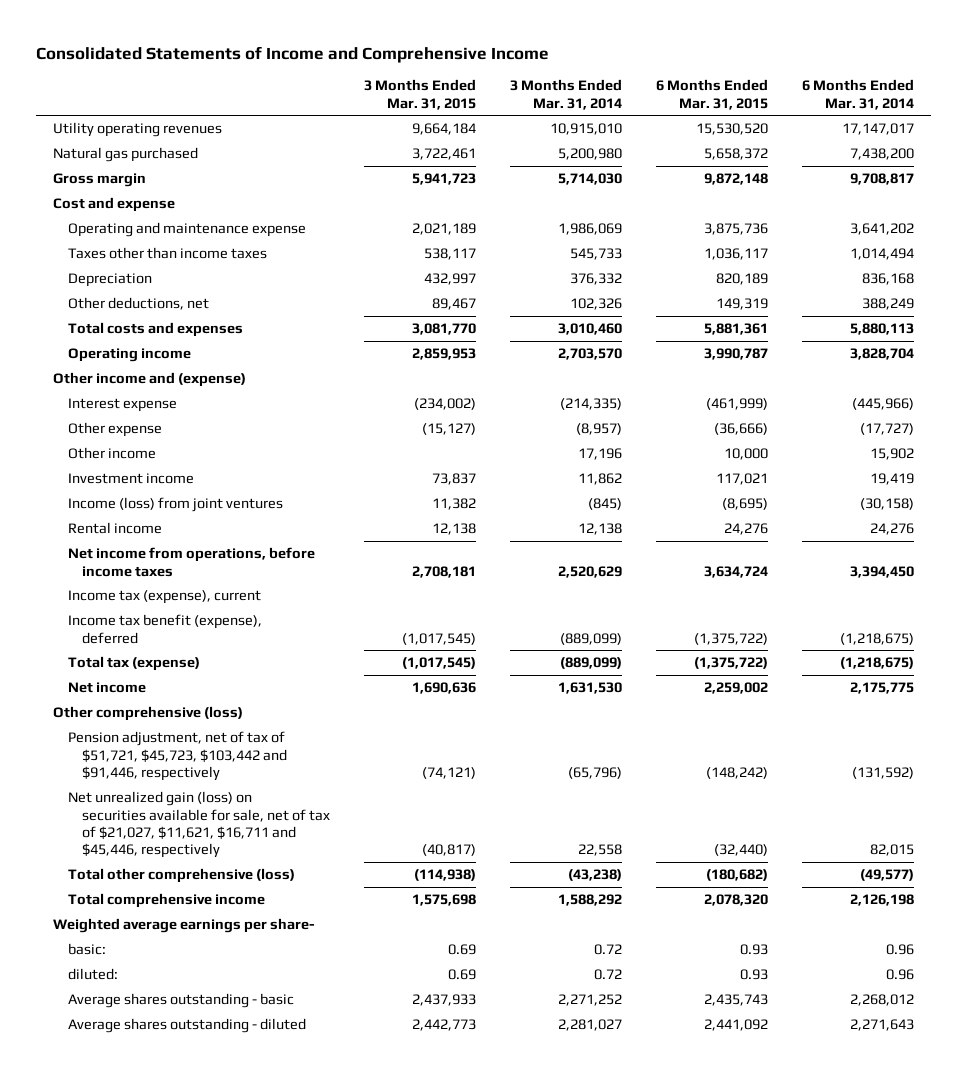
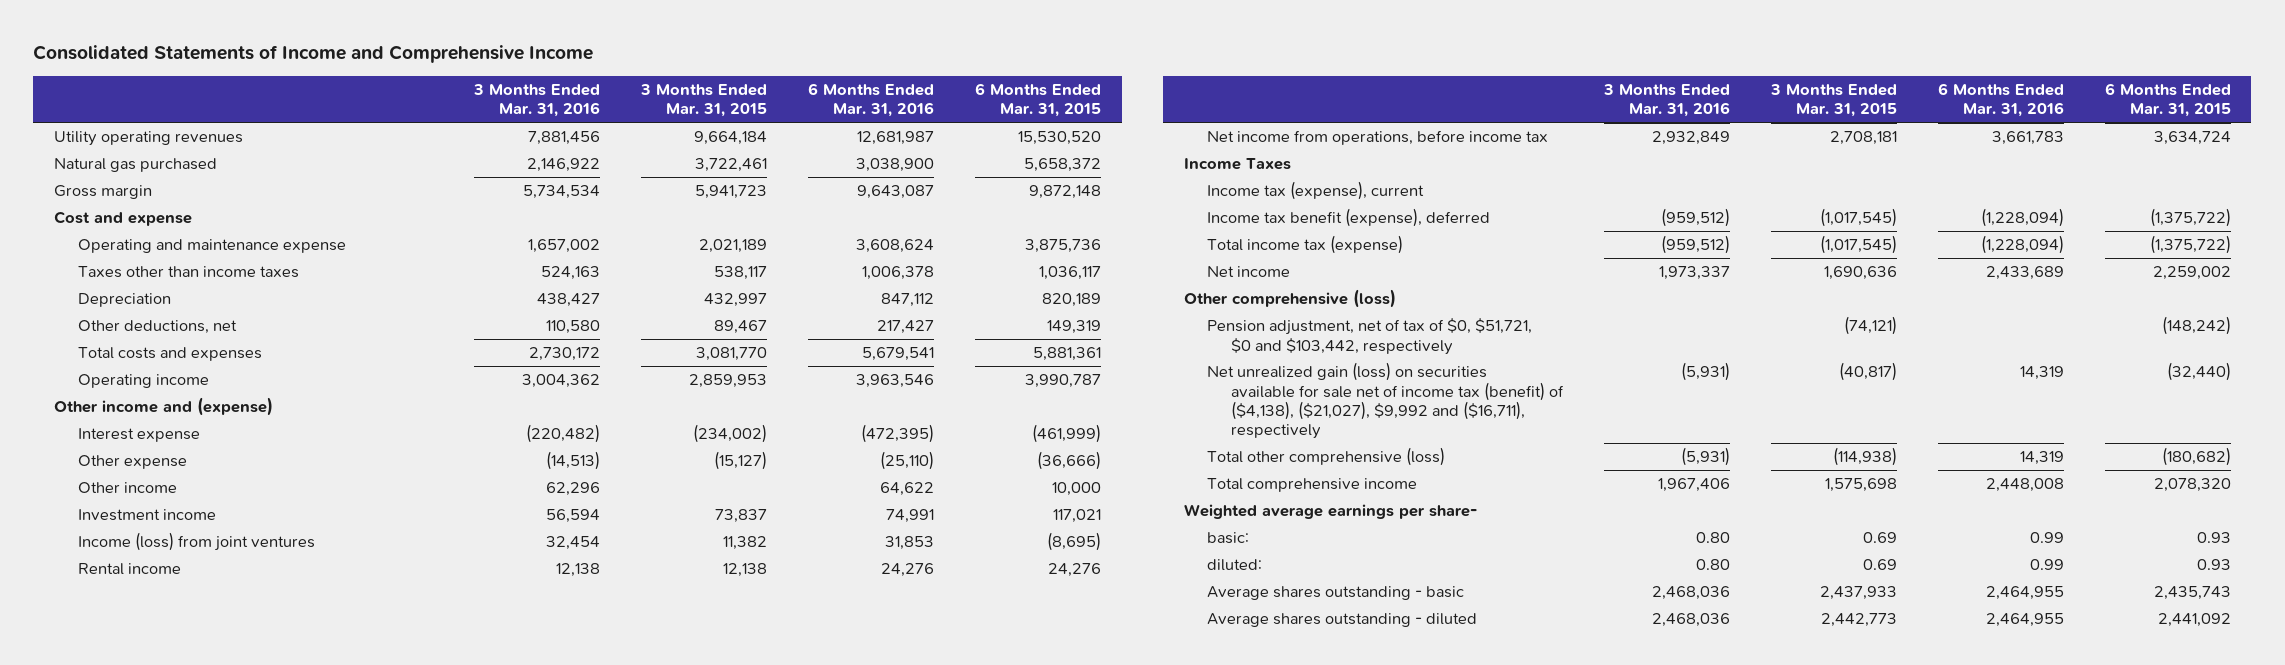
- | 3 Months Ended Mar. 31, 2015 | 3 Months Ended Mar. 31, 2014 | 6 Months Ended Mar. 31, 2015 | 6 Months Ended Mar. 31, 2014
+ | 3 Months Ended Mar. 31, 2016 | 3 Months Ended Mar. 31, 2015 | 6 Months Ended Mar. 31, 2016 | 6 Months Ended Mar. 31, 2015
- Net income from operations, before income taxes | 2,708,181 | 2,520,629 | 3,634,724 | 3,394,450
+ Net income from operations, before income tax | 2,932,849 | 2,708,181 | 3,661,783 | 3,634,724
+ Income Taxes
- Total tax (expense) | (1,017,545) | (889,099) | (1,375,722) | (1,218,675)
+ Total income tax (expense) | (959,512) | (1,017,545) | (1,228,094) | (1,375,722)
- Pension adjustment, net of tax of $51,721, $45,723, $103,442 and $91,446, respectively | (74,121) | (65,796) | (148,242) | (131,592)
- Net unrealized gain (loss) on securities available for sale, net of tax of $21,027, $11,621, $16,711 and $45,446, respectively | (40,817) | 22,558 | (32,440) | 82,015
+ Pension adjustment, net of tax of $0, $51,721, $0 and $103,442, respectively | | (74,121) | | (148,242)
+ Net unrealized gain (loss) on securities available for sale net of income tax (benefit) of ($4,138), ($21,027), $9,992 and ($16,711), respectively | (5,931) | (40,817) | 14,319 | (32,440)

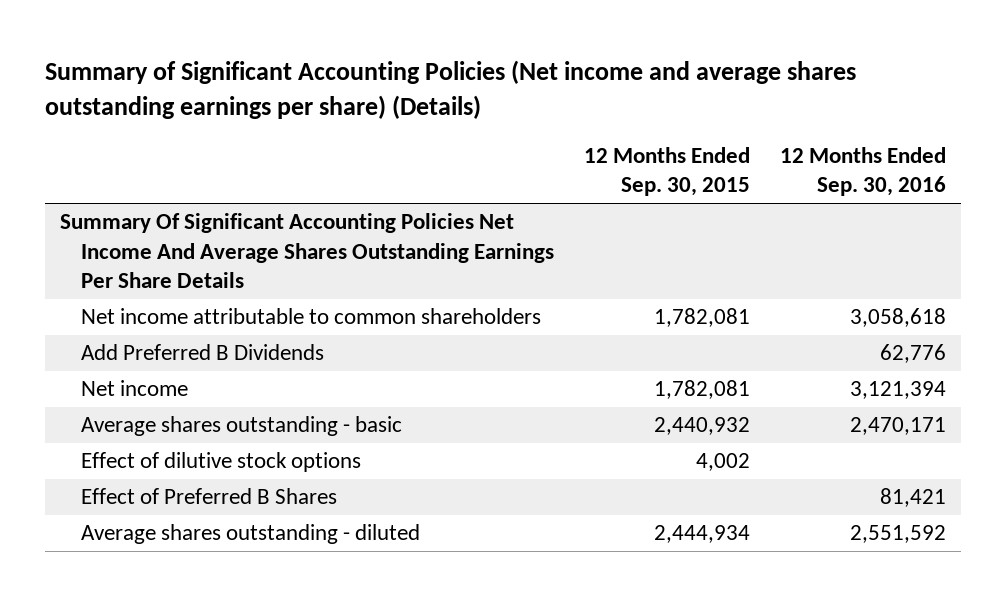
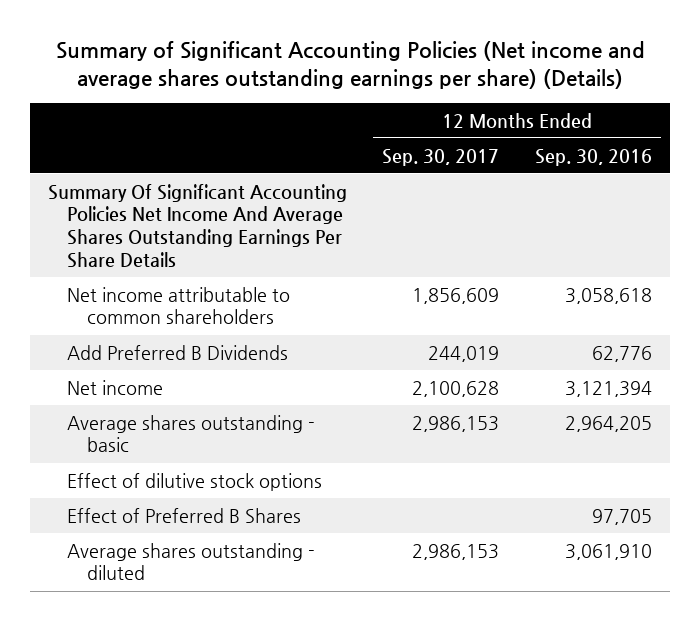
- | 12 Months Ended Sep. 30, 2015 | 12 Months Ended Sep. 30, 2016
+ | 12 Months Ended Sep. 30, 2017 | 12 Months Ended Sep. 30, 2016
- Average shares outstanding - basic | 2,440,932 | 2,470,171
+ Average shares outstanding - basic | 2,986,153 | 2,964,205
- Effect of Preferred B Shares | | 81,421
- Average shares outstanding - diluted | 2,444,934 | 2,551,592
+ Effect of Preferred B Shares | | 97,705
+ Average shares outstanding - diluted | 2,986,153 | 3,061,910

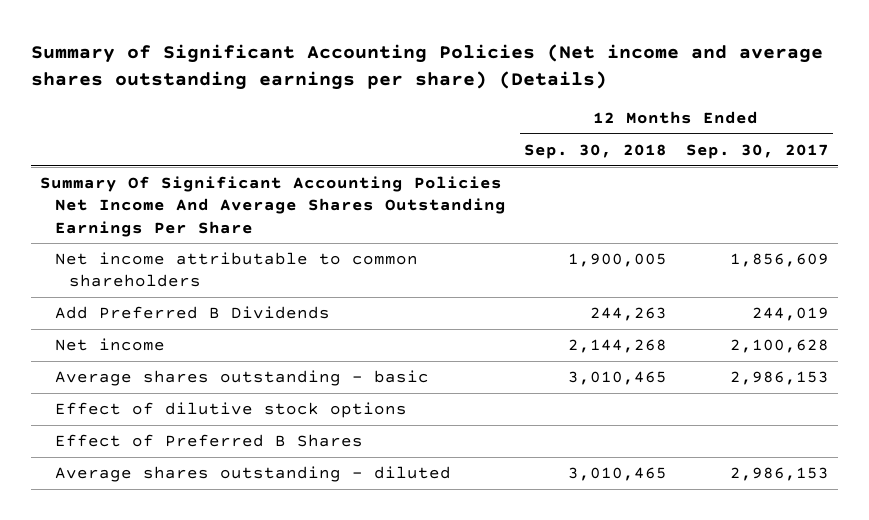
- | 12 Months Ended Sep. 30, 2017 | 12 Months Ended Sep. 30, 2016
+ | 12 Months Ended Sep. 30, 2018 | 12 Months Ended Sep. 30, 2017
- Summary Of Significant Accounting Policies Net Income And Average Shares Outstanding Earnings Per Share Details
+ Summary Of Significant Accounting Policies Net Income And Average Shares Outstanding Earnings Per Share

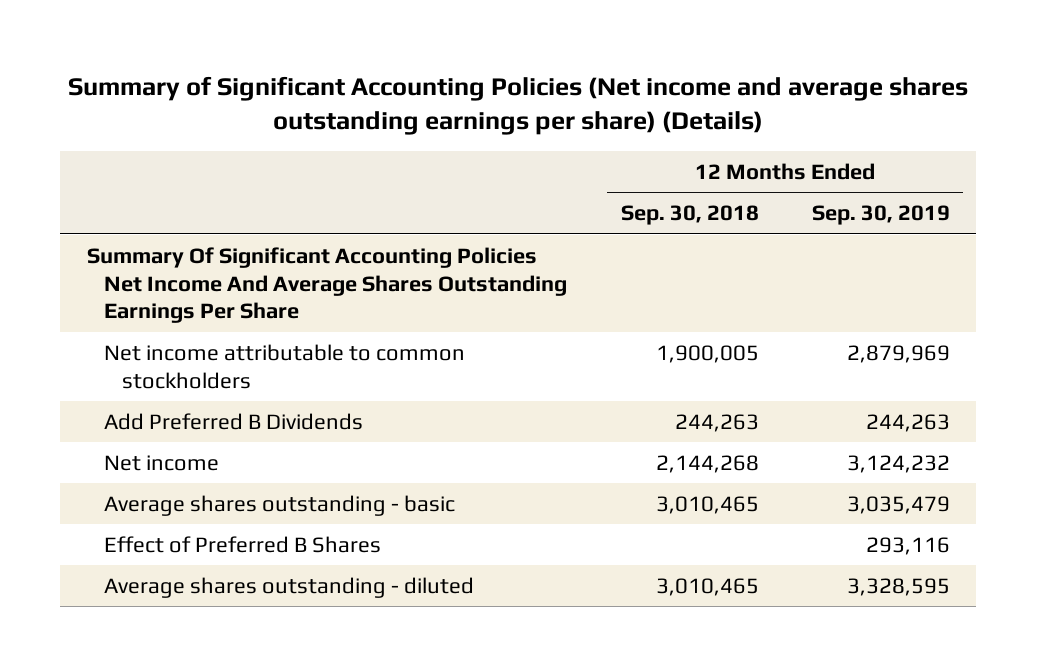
- | 12 Months Ended Sep. 30, 2018 | 12 Months Ended Sep. 30, 2017
+ | 12 Months Ended Sep. 30, 2018 | 12 Months Ended Sep. 30, 2019
- Net income attributable to common shareholders | 1,900,005 | 1,856,609
+ Net income attributable to common stockholders | 1,900,005 | 2,879,969
- Effect of dilutive stock options

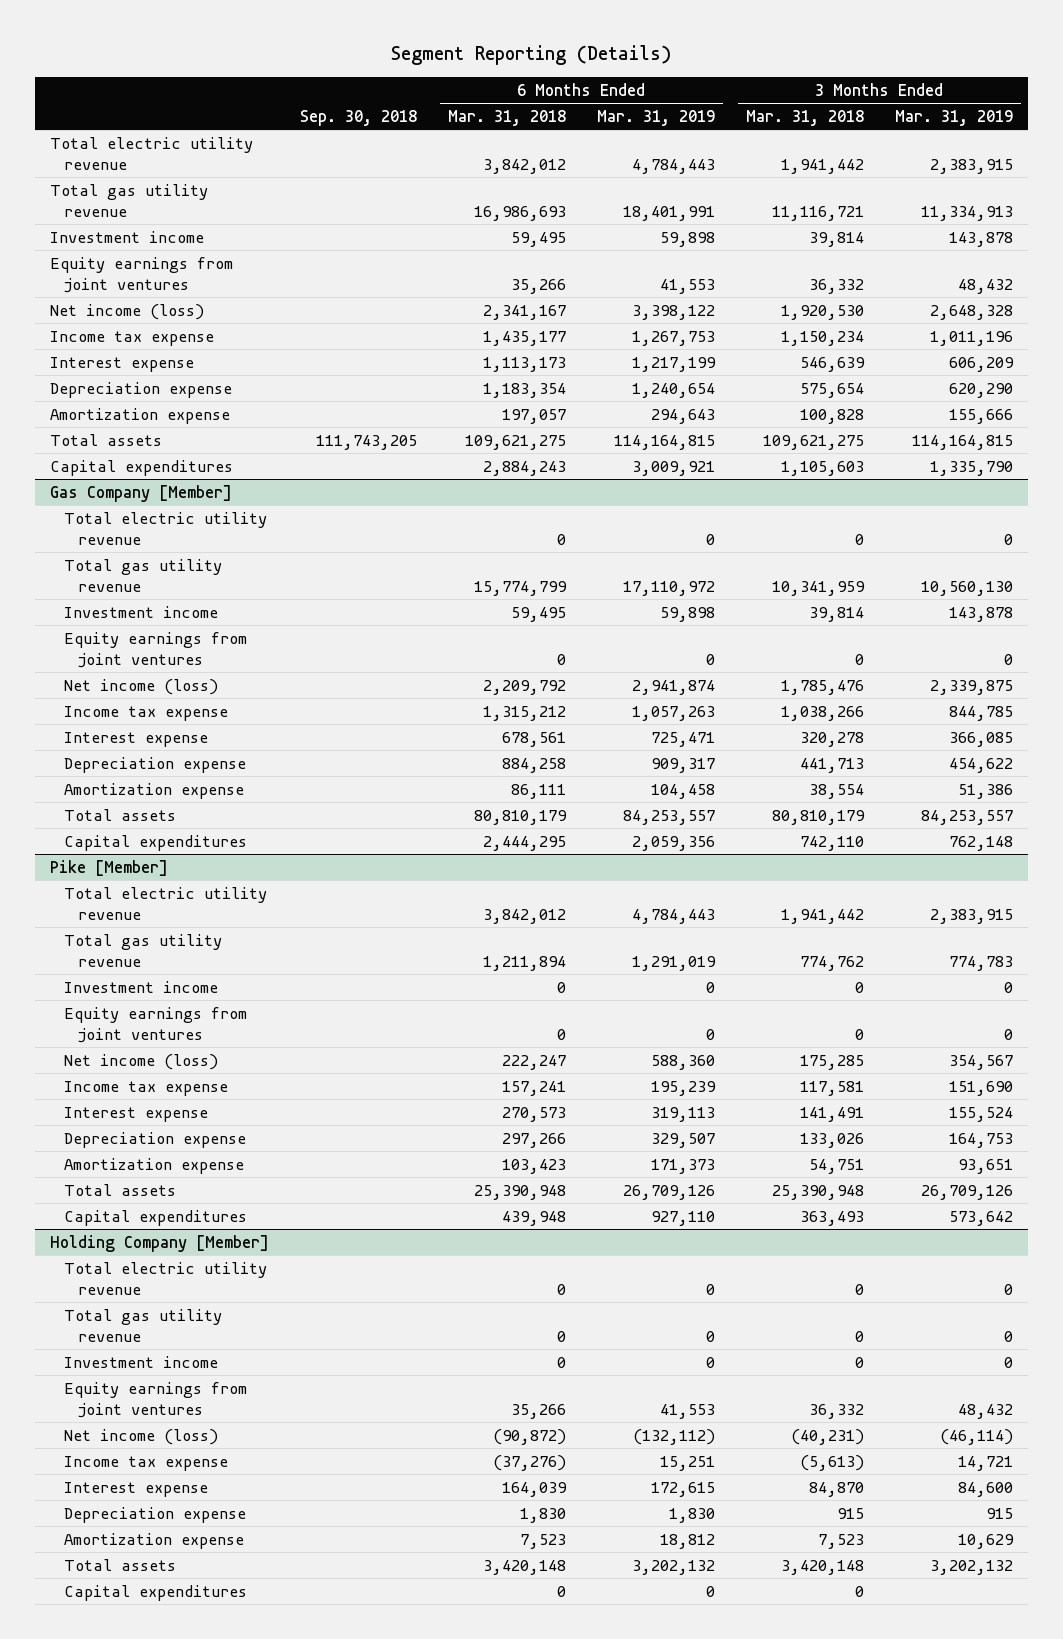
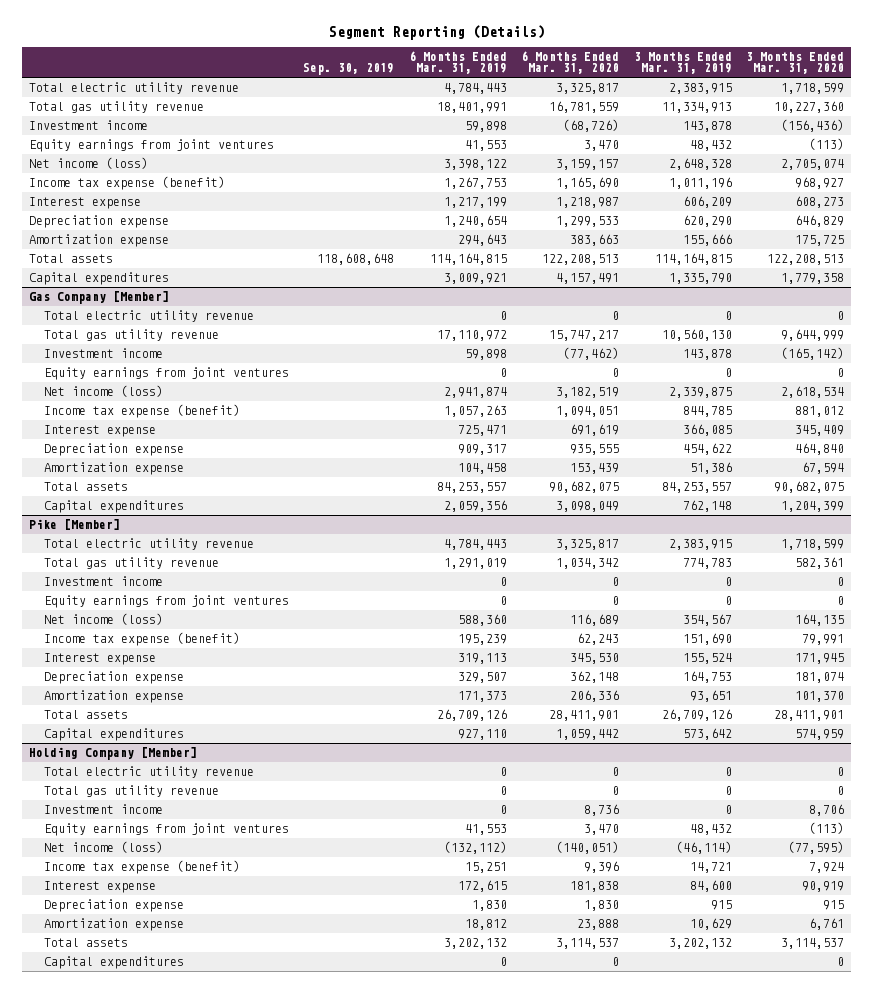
- | Sep. 30, 2018 | 6 Months Ended Mar. 31, 2018 | 6 Months Ended Mar. 31, 2019 | 3 Months Ended Mar. 31, 2018 | 3 Months Ended Mar. 31, 2019
+ | Sep. 30, 2019 | 6 Months Ended Mar. 31, 2019 | 6 Months Ended Mar. 31, 2020 | 3 Months Ended Mar. 31, 2019 | 3 Months Ended Mar. 31, 2020
- Income tax expense | | 1,435,177 | 1,267,753 | 1,150,234 | 1,011,196
+ Income tax expense (benefit) | | 1,267,753 | 1,165,690 | 1,011,196 | 968,927
@ Gas Company [Member]
- Income tax expense | | 1,315,212 | 1,057,263 | 1,038,266 | 844,785
+ Income tax expense (benefit) | | 1,057,263 | 1,094,051 | 844,785 | 881,012
@ Pike [Member]
- Income tax expense | | 157,241 | 195,239 | 117,581 | 151,690
+ Income tax expense (benefit) | | 195,239 | 62,243 | 151,690 | 79,991
@ Holding Company [Member]
- Income tax expense | | (37,276) | 15,251 | (5,613) | 14,721
+ Income tax expense (benefit) | | 15,251 | 9,396 | 14,721 | 7,924

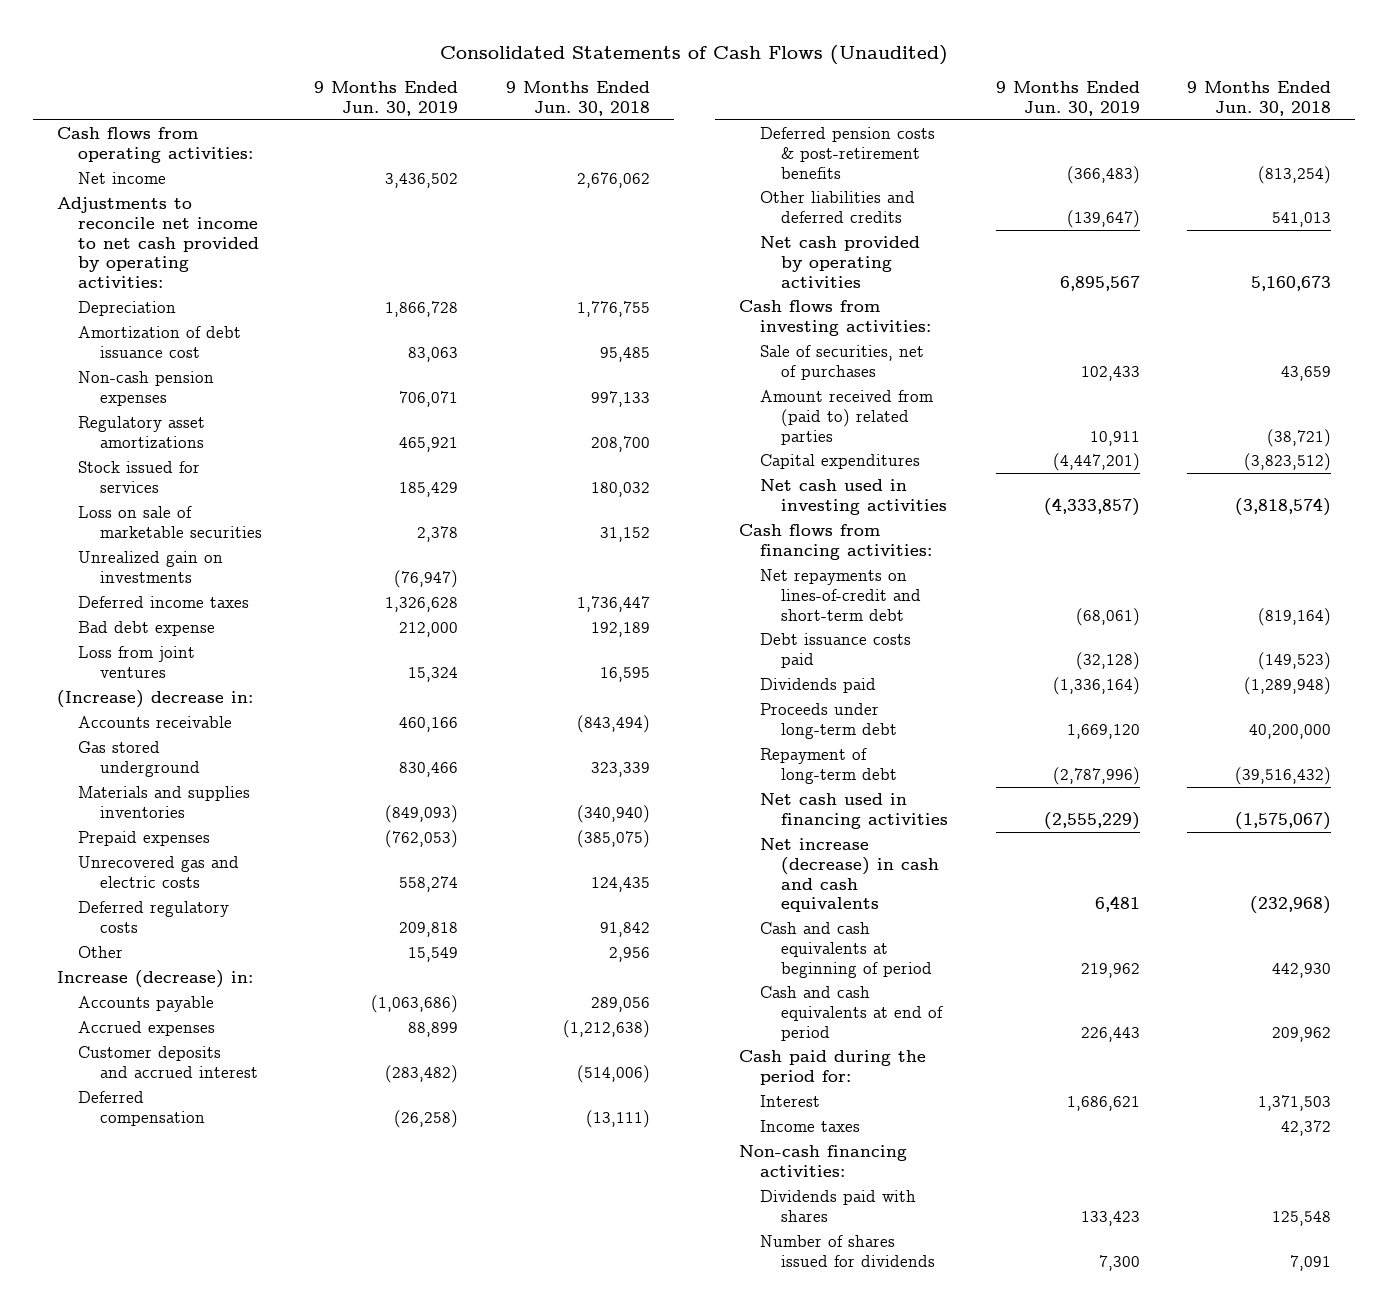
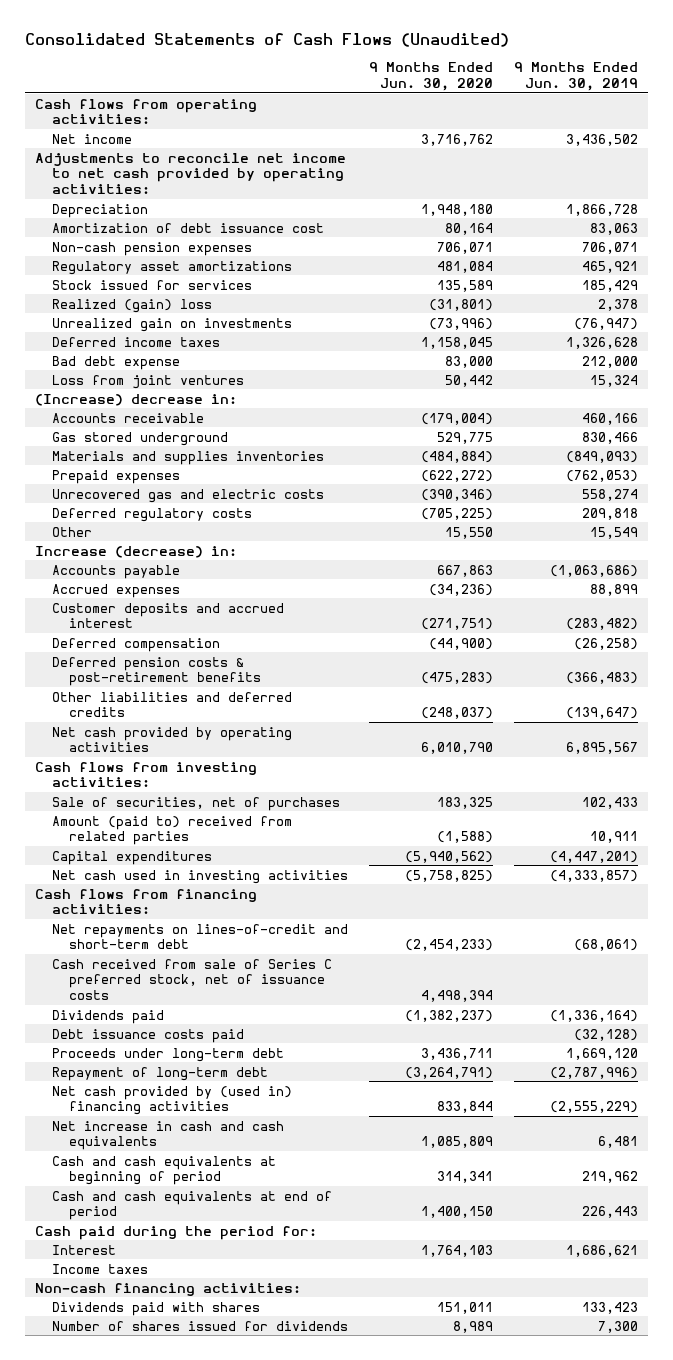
- | 9 Months Ended Jun. 30, 2019 | 9 Months Ended Jun. 30, 2018
+ | 9 Months Ended Jun. 30, 2020 | 9 Months Ended Jun. 30, 2019
- Loss on sale of marketable securities | 2,378 | 31,152
+ Realized (gain) loss | (31,801) | 2,378
- Amount received from (paid to) related parties | 10,911 | (38,721)
+ Amount (paid to) received from related parties | (1,588) | 10,911
+ Cash received from sale of Series C preferred stock, net of issuance costs | 4,498,394 |
moved down: Debt issuance costs paid | | (32,128)
- Net cash used in financing activities | (2,555,229) | (1,575,067)
- Net increase (decrease) in cash and cash equivalents | 6,481 | (232,968)
+ Net cash provided by (used in) financing activities | 833,844 | (2,555,229)
+ Net increase in cash and cash equivalents | 1,085,809 | 6,481

